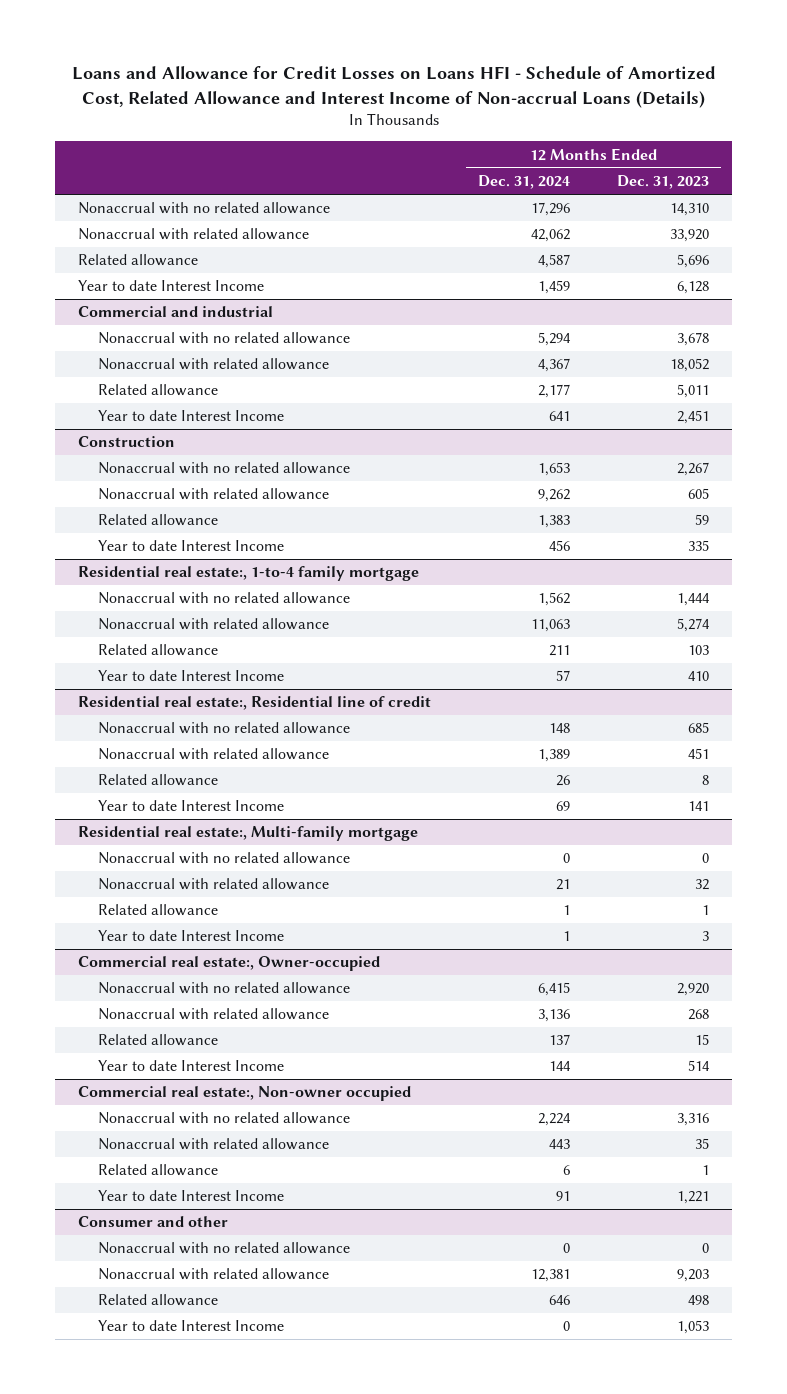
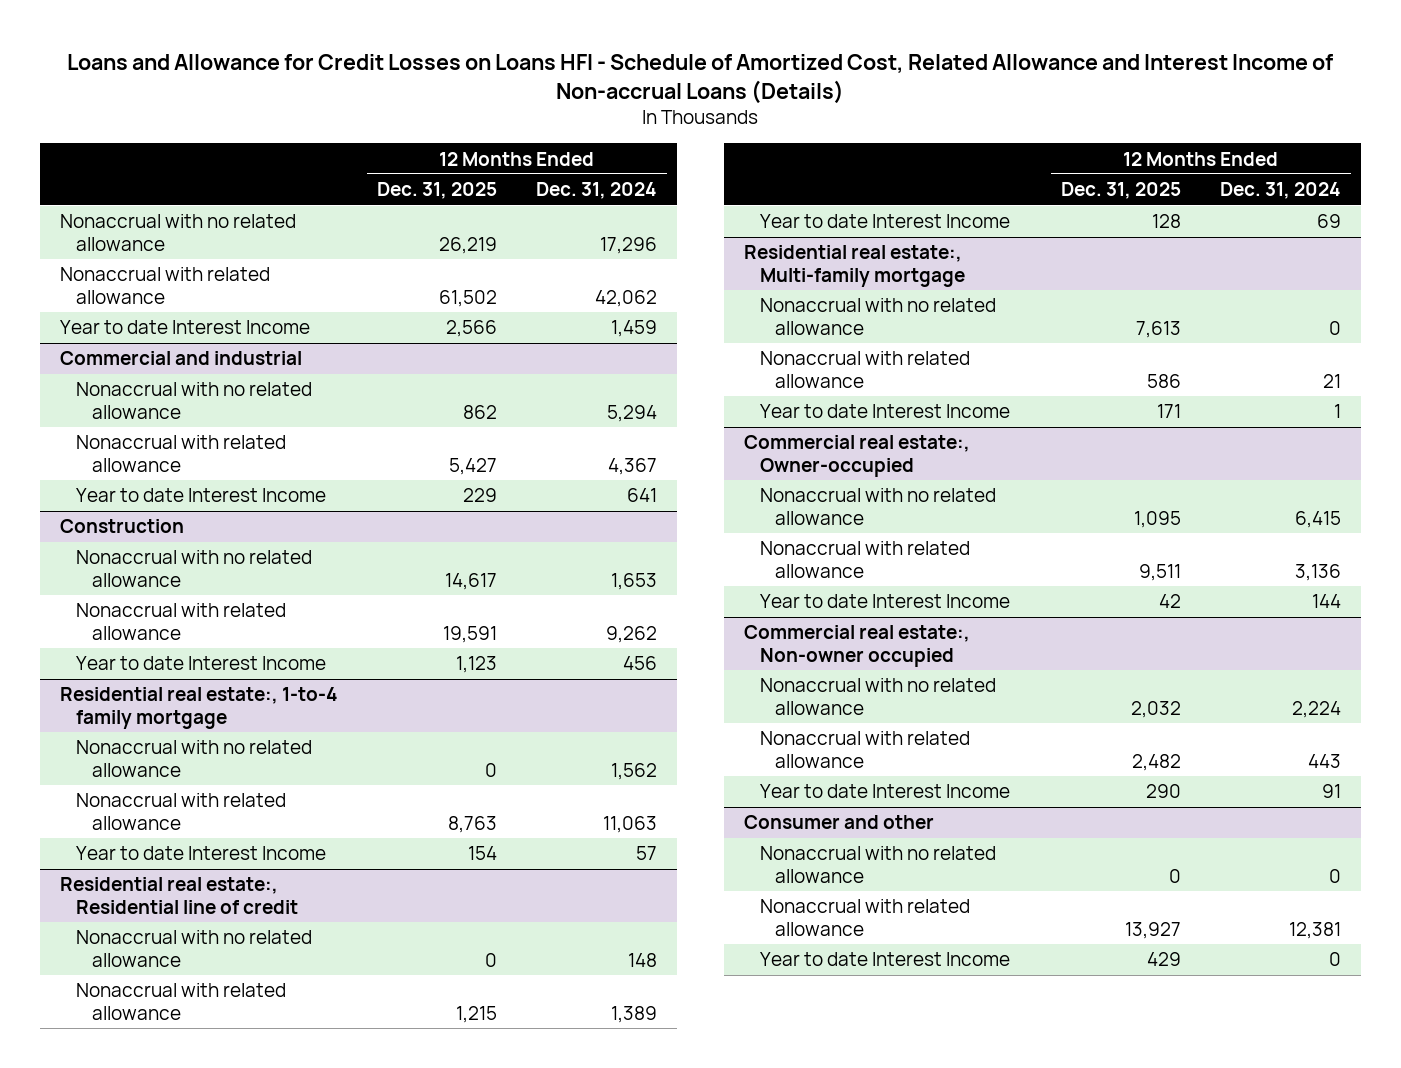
- | 12 Months Ended Dec. 31, 2024 | 12 Months Ended Dec. 31, 2023
+ | 12 Months Ended Dec. 31, 2025 | 12 Months Ended Dec. 31, 2024
- Related allowance | 4,587 | 5,696
@ Commercial and industrial
- Related allowance | 2,177 | 5,011
@ Construction
- Related allowance | 1,383 | 59
@ Residential real estate:, 1-to-4 family mortgage
- Related allowance | 211 | 103
@ Residential real estate:, Residential line of credit
- Related allowance | 26 | 8
@ Residential real estate:, Multi-family mortgage
- Related allowance | 1 | 1
@ Commercial real estate:, Owner-occupied
- Related allowance | 137 | 15
@ Commercial real estate:, Non-owner occupied
- Related allowance | 6 | 1
@ Consumer and other
- Related allowance | 646 | 498

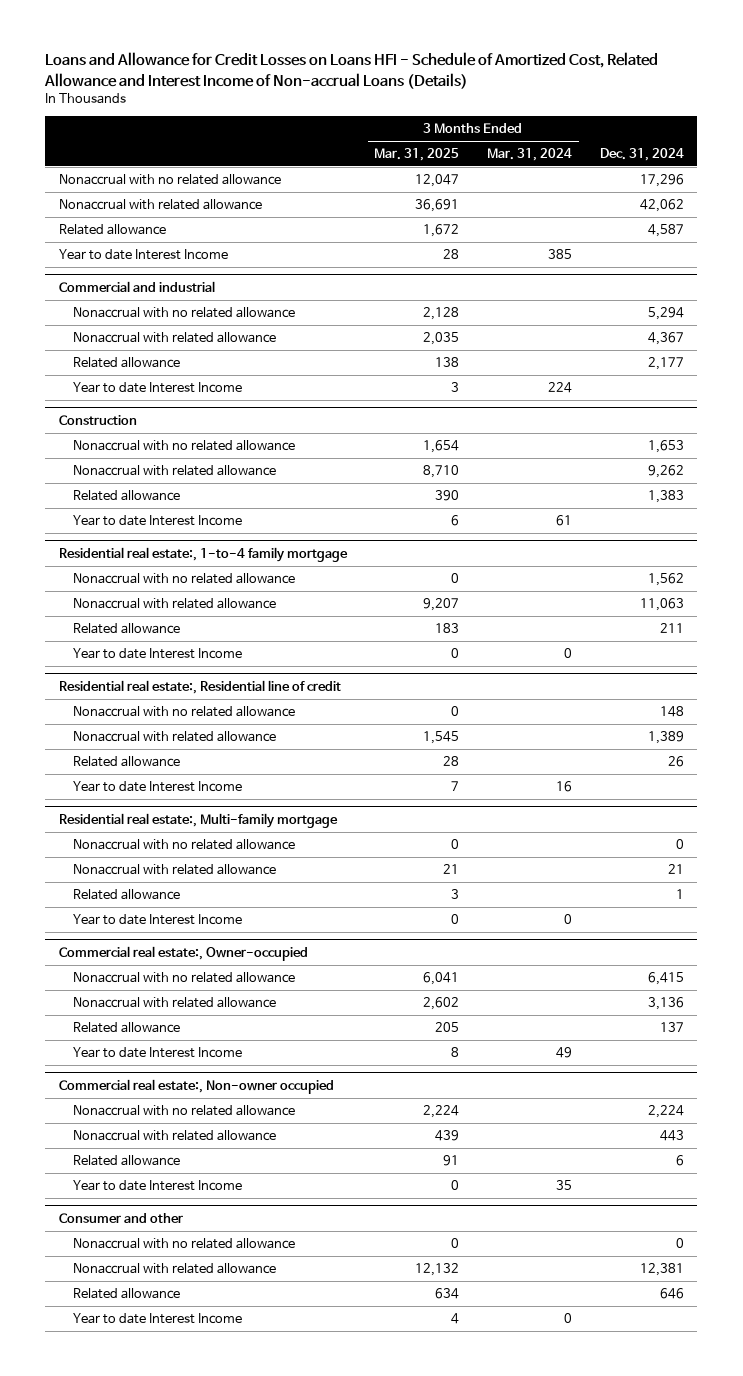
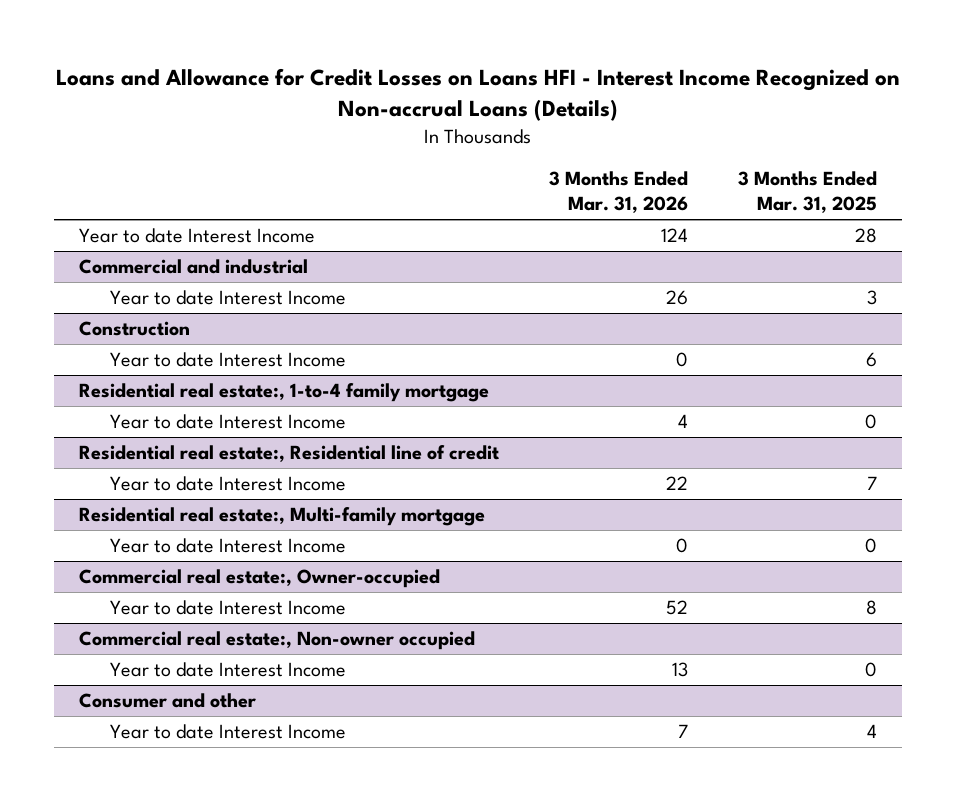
- Loans and Allowance for Credit Losses on Loans HFI - Schedule of Amortized Cost, Related Allowance and Interest Income of Non-accrual Loans (Details)
+ Loans and Allowance for Credit Losses on Loans HFI - Interest Income Recognized on Non-accrual Loans (Details)
- | 3 Months Ended Mar. 31, 2025 | 3 Months Ended Mar. 31, 2024 | Dec. 31, 2024
+ | 3 Months Ended Mar. 31, 2026 | 3 Months Ended Mar. 31, 2025
- Nonaccrual with no related allowance | 12,047 | | 17,296
- Nonaccrual with related allowance | 36,691 | | 42,062
- Related allowance | 1,672 | | 4,587
@ Commercial and industrial
- Nonaccrual with no related allowance | 2,128 | | 5,294
- Nonaccrual with related allowance | 2,035 | | 4,367
- Related allowance | 138 | | 2,177
@ Construction
- Nonaccrual with no related allowance | 1,654 | | 1,653
- Nonaccrual with related allowance | 8,710 | | 9,262
- Related allowance | 390 | | 1,383
@ Residential real estate:, 1-to-4 family mortgage
- Nonaccrual with no related allowance | 0 | | 1,562
- Nonaccrual with related allowance | 9,207 | | 11,063
- Related allowance | 183 | | 211
@ Residential real estate:, Residential line of credit
- Nonaccrual with no related allowance | 0 | | 148
- Nonaccrual with related allowance | 1,545 | | 1,389
- Related allowance | 28 | | 26
@ Residential real estate:, Multi-family mortgage
- Nonaccrual with no related allowance | 0 | | 0
- Nonaccrual with related allowance | 21 | | 21
- Related allowance | 3 | | 1
@ Commercial real estate:, Owner-occupied
- Nonaccrual with no related allowance | 6,041 | | 6,415
- Nonaccrual with related allowance | 2,602 | | 3,136
- Related allowance | 205 | | 137
@ Commercial real estate:, Non-owner occupied
- Nonaccrual with no related allowance | 2,224 | | 2,224
- Nonaccrual with related allowance | 439 | | 443
- Related allowance | 91 | | 6
@ Consumer and other
- Nonaccrual with no related allowance | 0 | | 0
- Nonaccrual with related allowance | 12,132 | | 12,381
- Related allowance | 634 | | 646

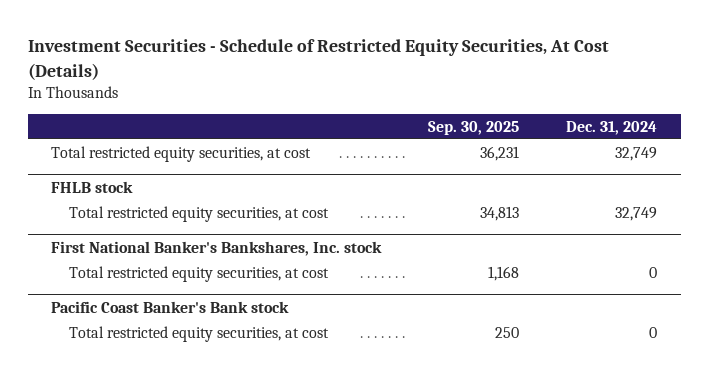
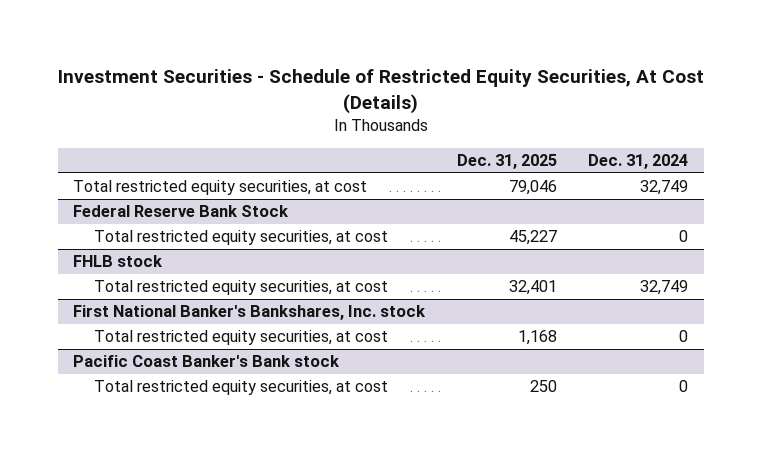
- | Sep. 30, 2025 | Dec. 31, 2024
+ | Dec. 31, 2025 | Dec. 31, 2024
+ Federal Reserve Bank Stock
+ Total restricted equity securities, at cost | 45,227 | 0

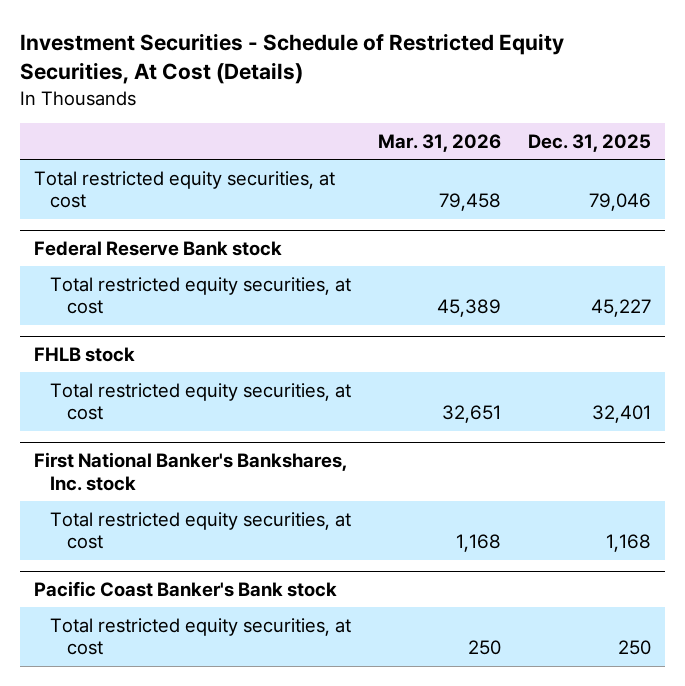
- | Dec. 31, 2025 | Dec. 31, 2024
+ | Mar. 31, 2026 | Dec. 31, 2025
- Federal Reserve Bank Stock
+ Federal Reserve Bank stock

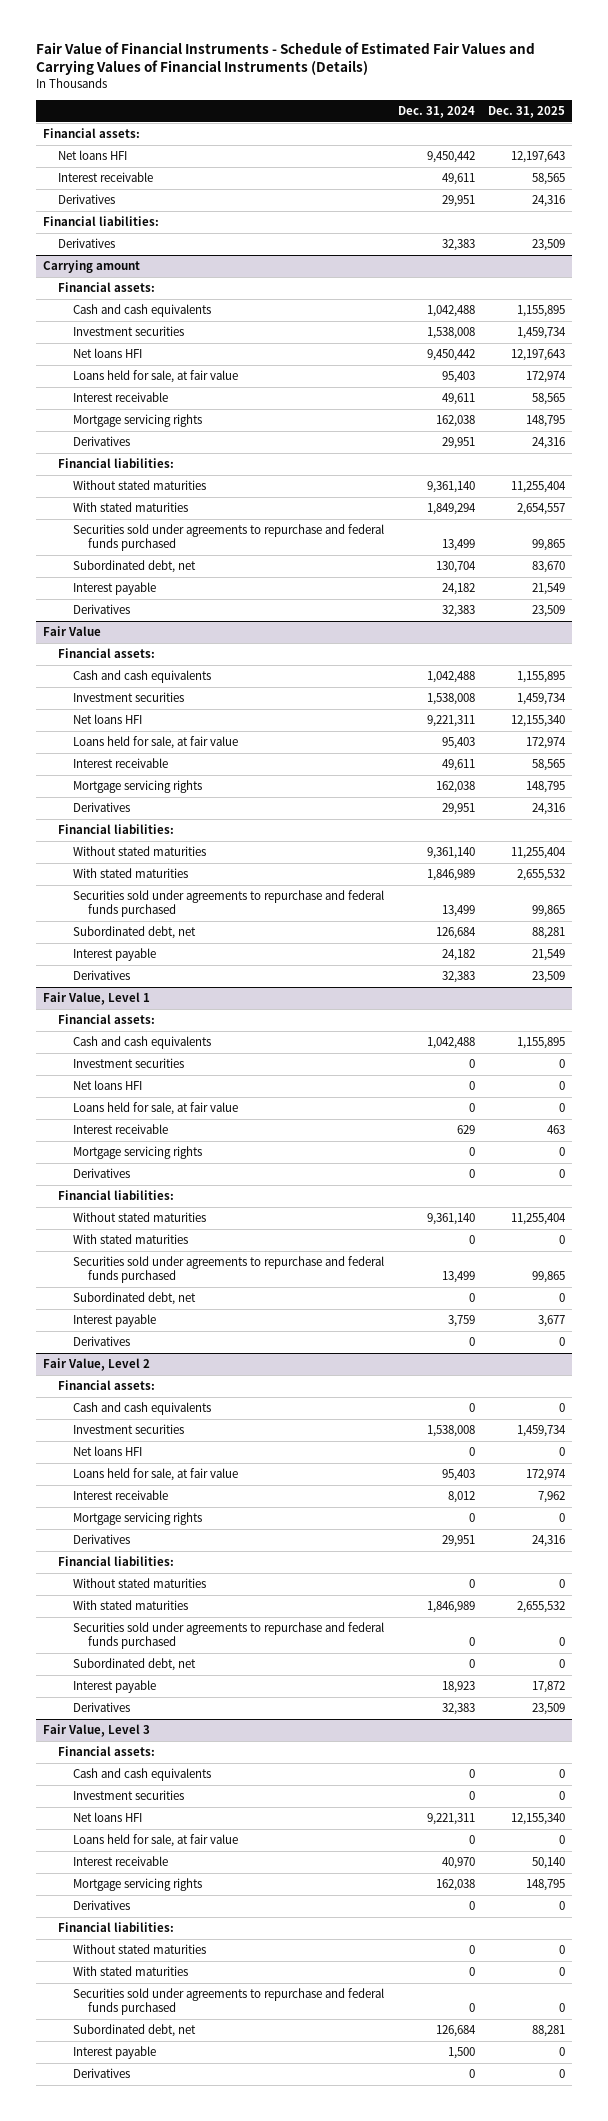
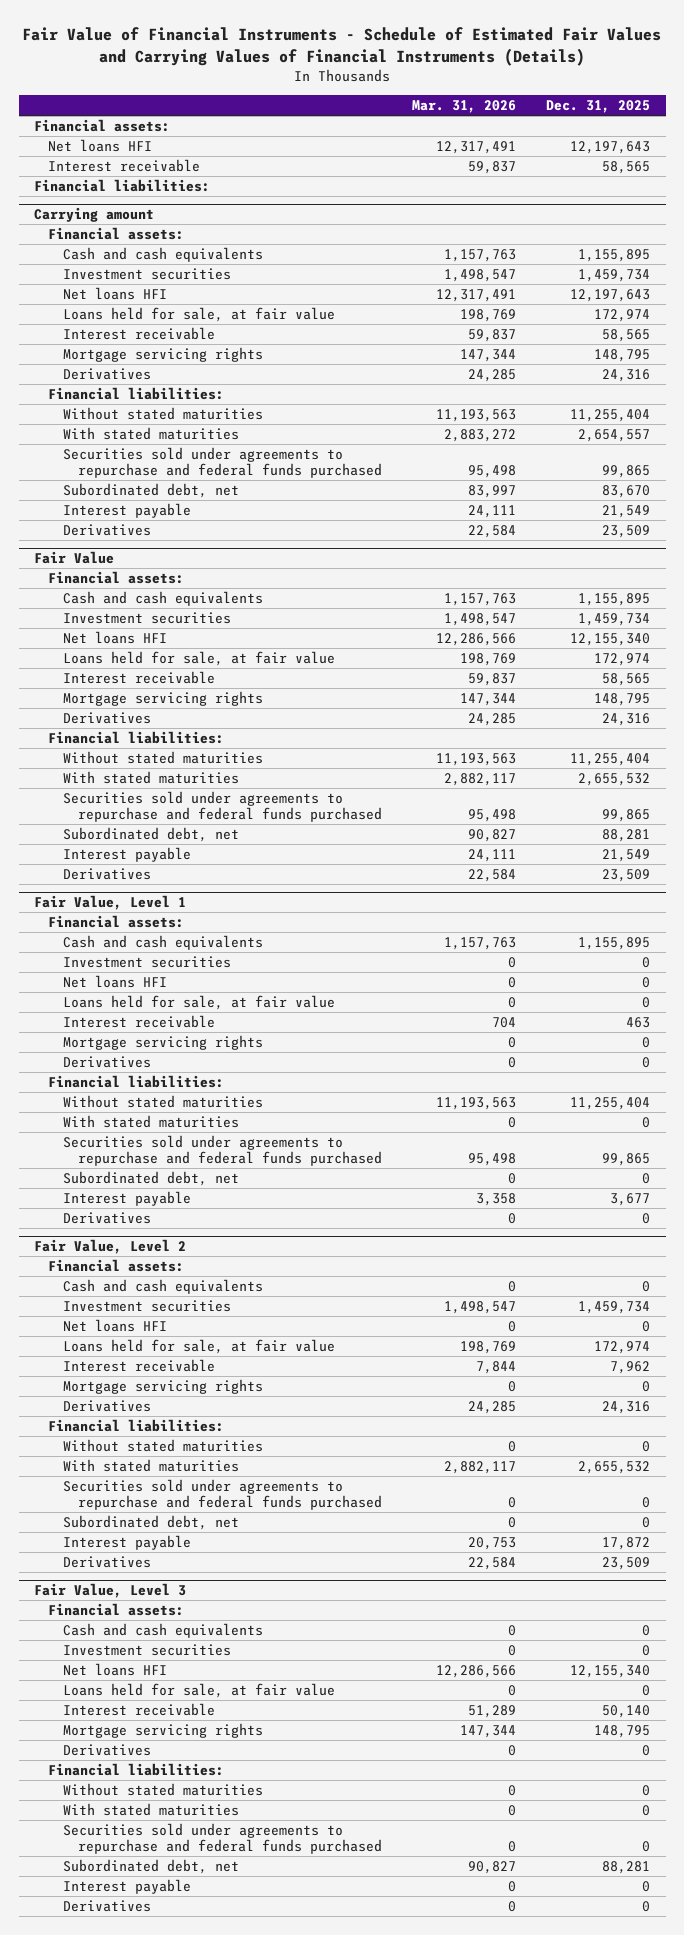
- | Dec. 31, 2024 | Dec. 31, 2025
+ | Mar. 31, 2026 | Dec. 31, 2025
- Derivatives | 29,951 | 24,316
- Derivatives | 32,383 | 23,509

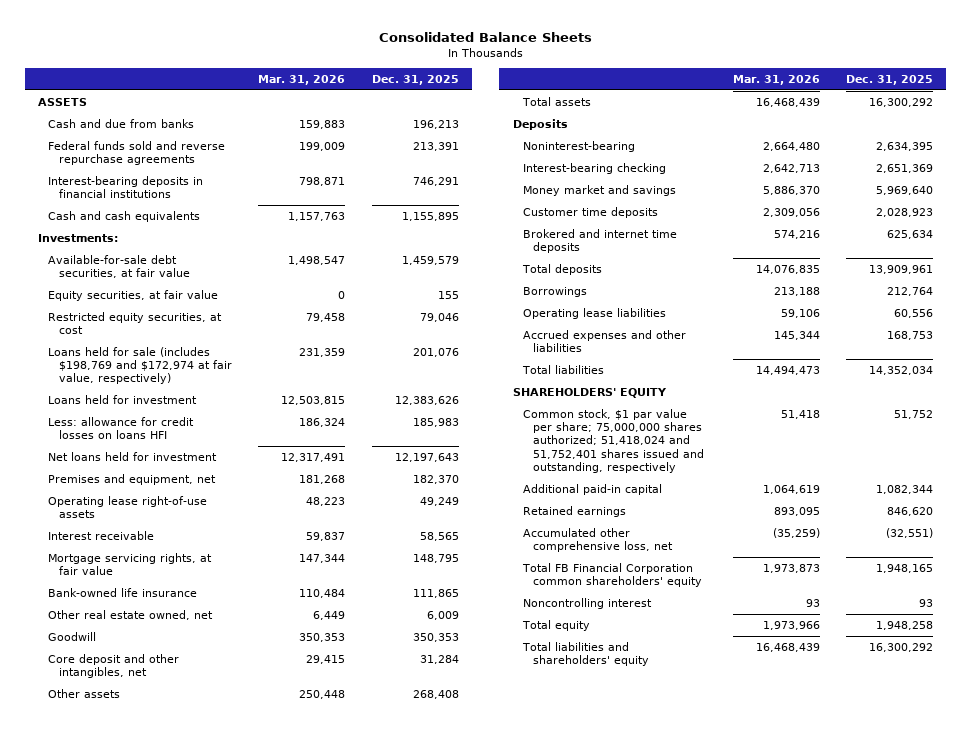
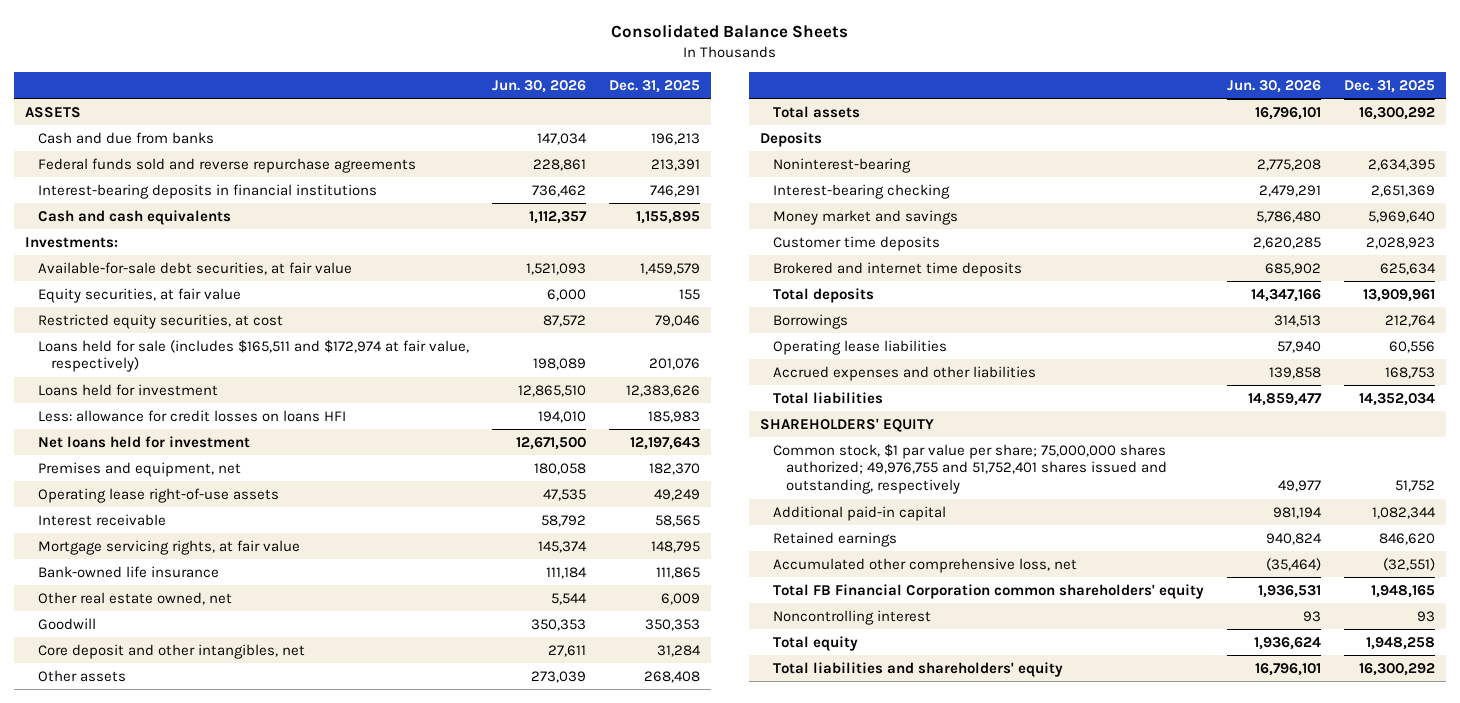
- | Mar. 31, 2026 | Dec. 31, 2025
+ | Jun. 30, 2026 | Dec. 31, 2025
- Loans held for sale (includes $198,769 and $172,974 at fair value, respectively) | 231,359 | 201,076
+ Loans held for sale (includes $165,511 and $172,974 at fair value, respectively) | 198,089 | 201,076
- Common stock, $1 par value per share; 75,000,000 shares authorized; 51,418,024 and 51,752,401 shares issued and outstanding, respectively | 51,418 | 51,752
+ Common stock, $1 par value per share; 75,000,000 shares authorized; 49,976,755 and 51,752,401 shares issued and outstanding, respectively | 49,977 | 51,752

